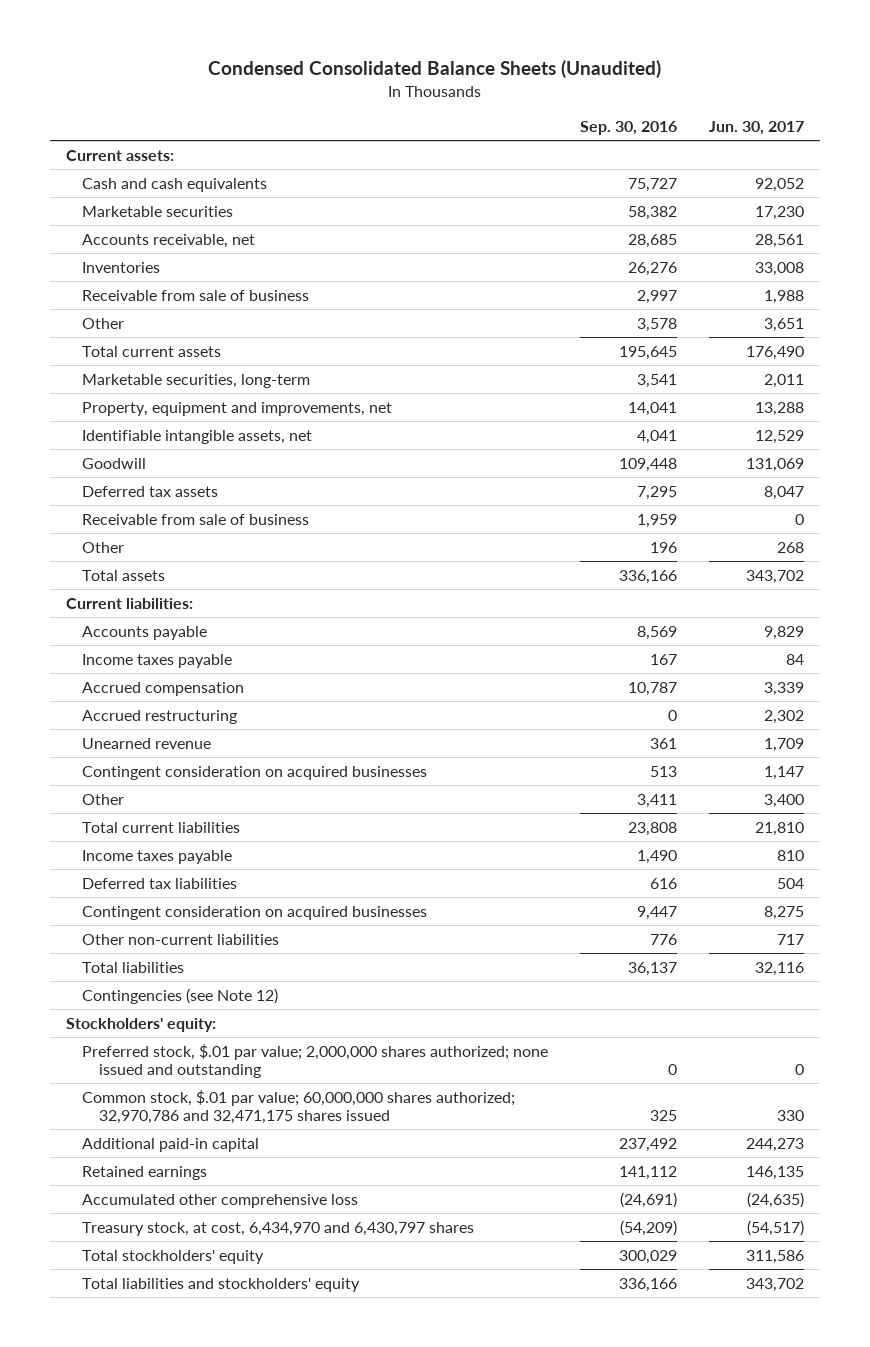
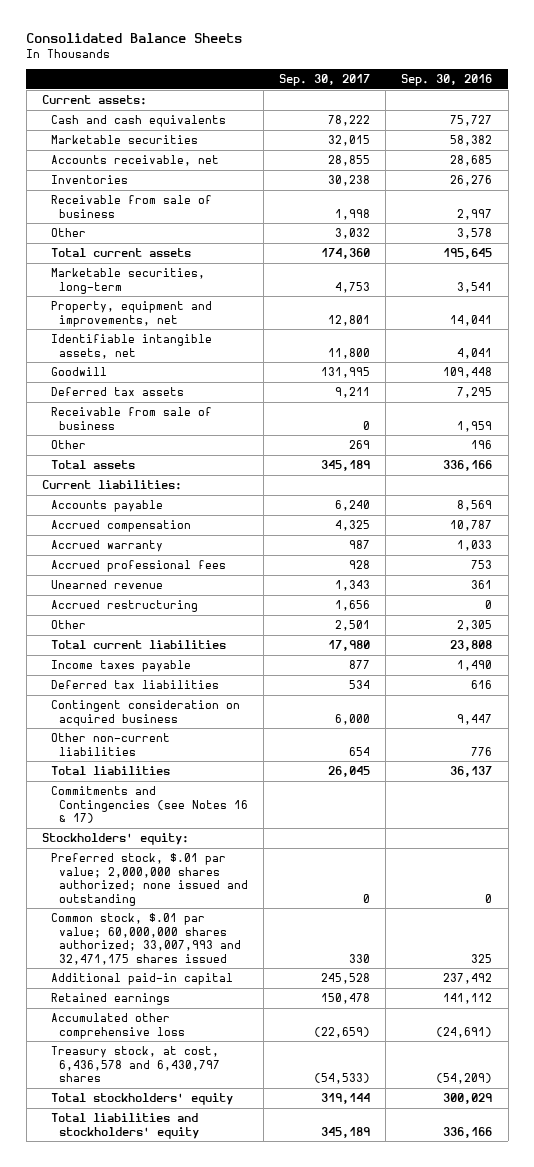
- Condensed Consolidated Balance Sheets (Unaudited)
+ Consolidated Balance Sheets
- | Sep. 30, 2016 | Jun. 30, 2017
+ | Sep. 30, 2017 | Sep. 30, 2016
- Income taxes payable | 167 | 84
+ Accrued warranty | 987 | 1,033
+ Accrued professional fees | 928 | 753
- Contingent consideration on acquired businesses | 513 | 1,147
- Other | 3,411 | 3,400
moved down: Accrued restructuring | 1,656 | 0
+ Other | 2,501 | 2,305
- Contingent consideration on acquired businesses | 9,447 | 8,275
+ Contingent consideration on acquired business | 6,000 | 9,447
- Contingencies (see Note 12)
+ Commitments and Contingencies (see Notes 16 & 17)
- Common stock, $.01 par value; 60,000,000 shares authorized; 32,970,786 and 32,471,175 shares issued | 325 | 330
+ Common stock, $.01 par value; 60,000,000 shares authorized; 33,007,993 and 32,471,175 shares issued | 330 | 325
- Treasury stock, at cost, 6,434,970 and 6,430,797 shares | (54,209) | (54,517)
+ Treasury stock, at cost, 6,436,578 and 6,430,797 shares | (54,533) | (54,209)

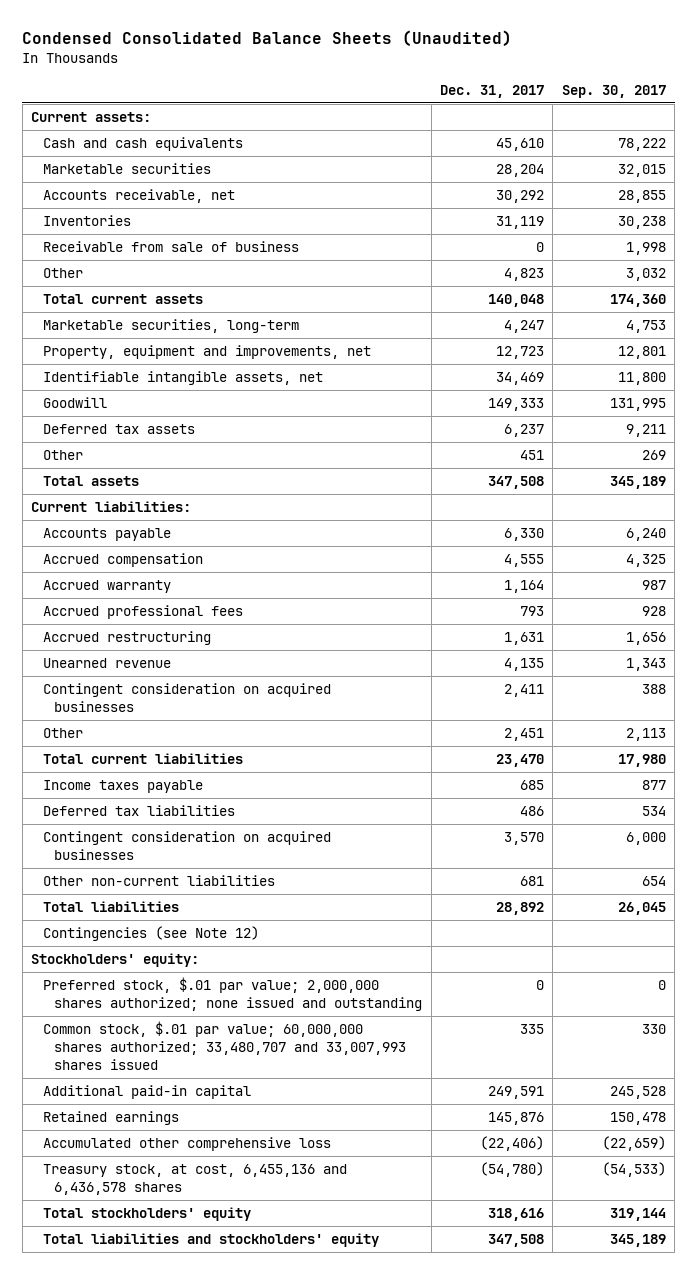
- Consolidated Balance Sheets
+ Condensed Consolidated Balance Sheets (Unaudited)
- | Sep. 30, 2017 | Sep. 30, 2016
+ | Dec. 31, 2017 | Sep. 30, 2017
- Receivable from sale of business | 0 | 1,959
- Other | 2,501 | 2,305
moved down: Unearned revenue | 4,135 | 1,343
+ Contingent consideration on acquired businesses | 2,411 | 388
+ Other | 2,451 | 2,113
- Contingent consideration on acquired business | 6,000 | 9,447
+ Contingent consideration on acquired businesses | 3,570 | 6,000
- Commitments and Contingencies (see Notes 16 & 17)
+ Contingencies (see Note 12)
- Common stock, $.01 par value; 60,000,000 shares authorized; 33,007,993 and 32,471,175 shares issued | 330 | 325
+ Common stock, $.01 par value; 60,000,000 shares authorized; 33,480,707 and 33,007,993 shares issued | 335 | 330
- Treasury stock, at cost, 6,436,578 and 6,430,797 shares | (54,533) | (54,209)
+ Treasury stock, at cost, 6,455,136 and 6,436,578 shares | (54,780) | (54,533)

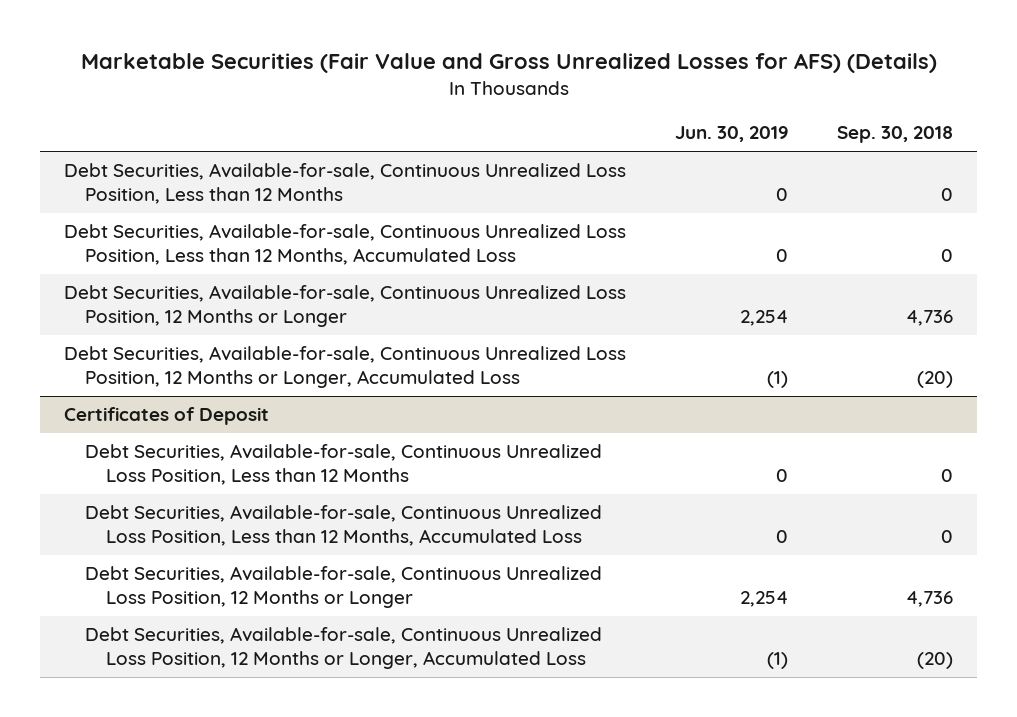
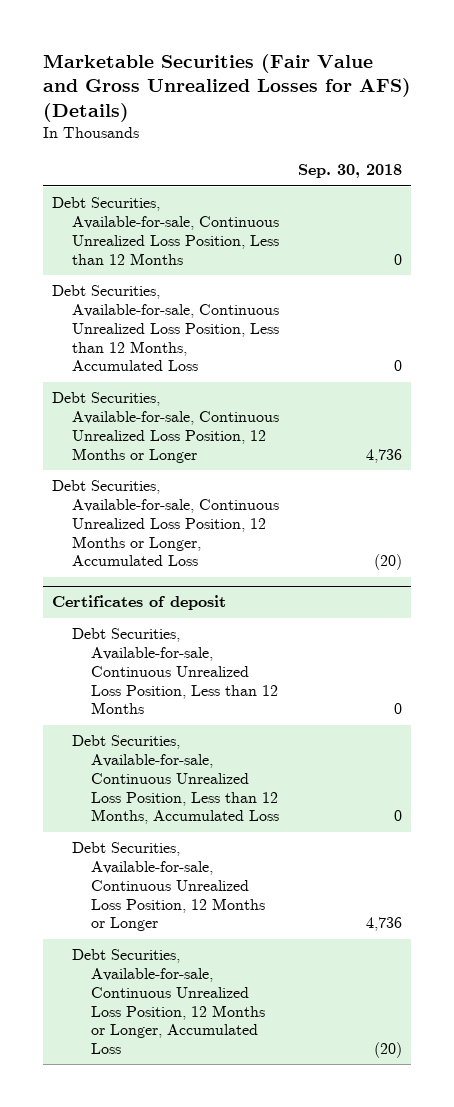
- | Jun. 30, 2019 | Sep. 30, 2018
+ | Sep. 30, 2018
- Certificates of Deposit
+ Certificates of deposit

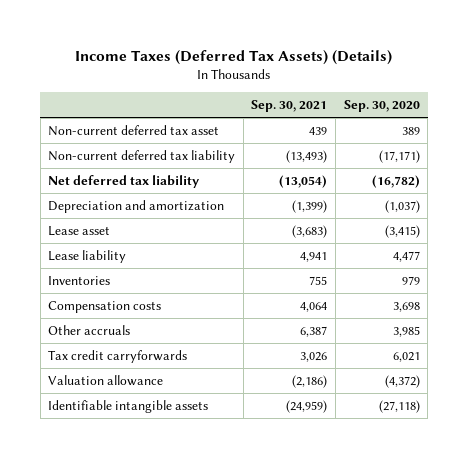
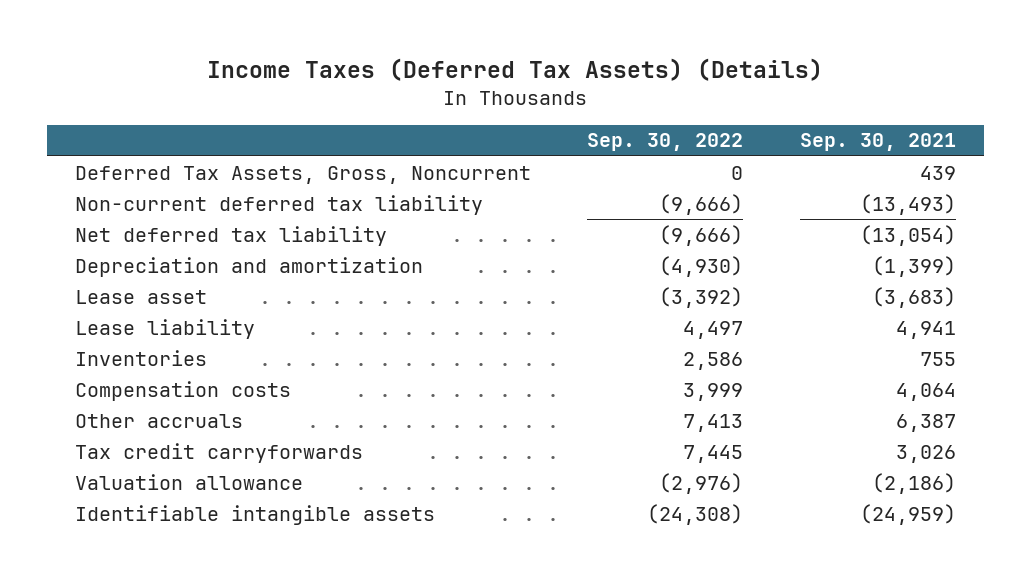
- | Sep. 30, 2021 | Sep. 30, 2020
+ | Sep. 30, 2022 | Sep. 30, 2021
- Non-current deferred tax asset | 439 | 389
+ Deferred Tax Assets, Gross, Noncurrent | 0 | 439

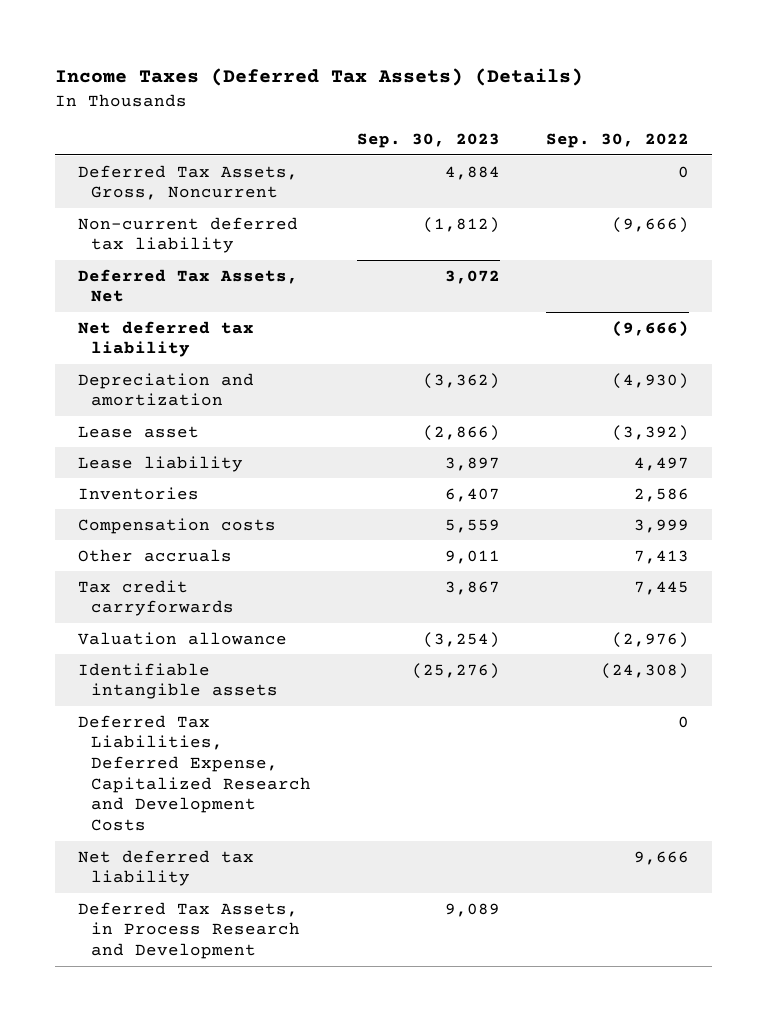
- | Sep. 30, 2022 | Sep. 30, 2021
+ | Sep. 30, 2023 | Sep. 30, 2022
+ Deferred Tax Assets, Net | 3,072 |
+ Deferred Tax Liabilities, Deferred Expense, Capitalized Research and Development Costs | | 0
+ Net deferred tax liability | | 9,666
+ Deferred Tax Assets, in Process Research and Development | 9,089 |

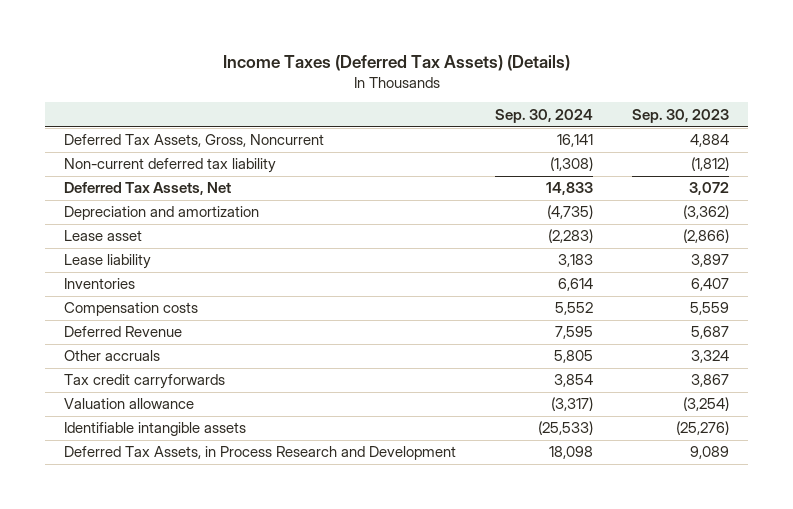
- | Sep. 30, 2023 | Sep. 30, 2022
+ | Sep. 30, 2024 | Sep. 30, 2023
- Net deferred tax liability | | (9,666)
- Other accruals | 9,011 | 7,413
+ Deferred Revenue | 7,595 | 5,687
+ Other accruals | 5,805 | 3,324
- Deferred Tax Liabilities, Deferred Expense, Capitalized Research and Development Costs | | 0
- Net deferred tax liability | | 9,666

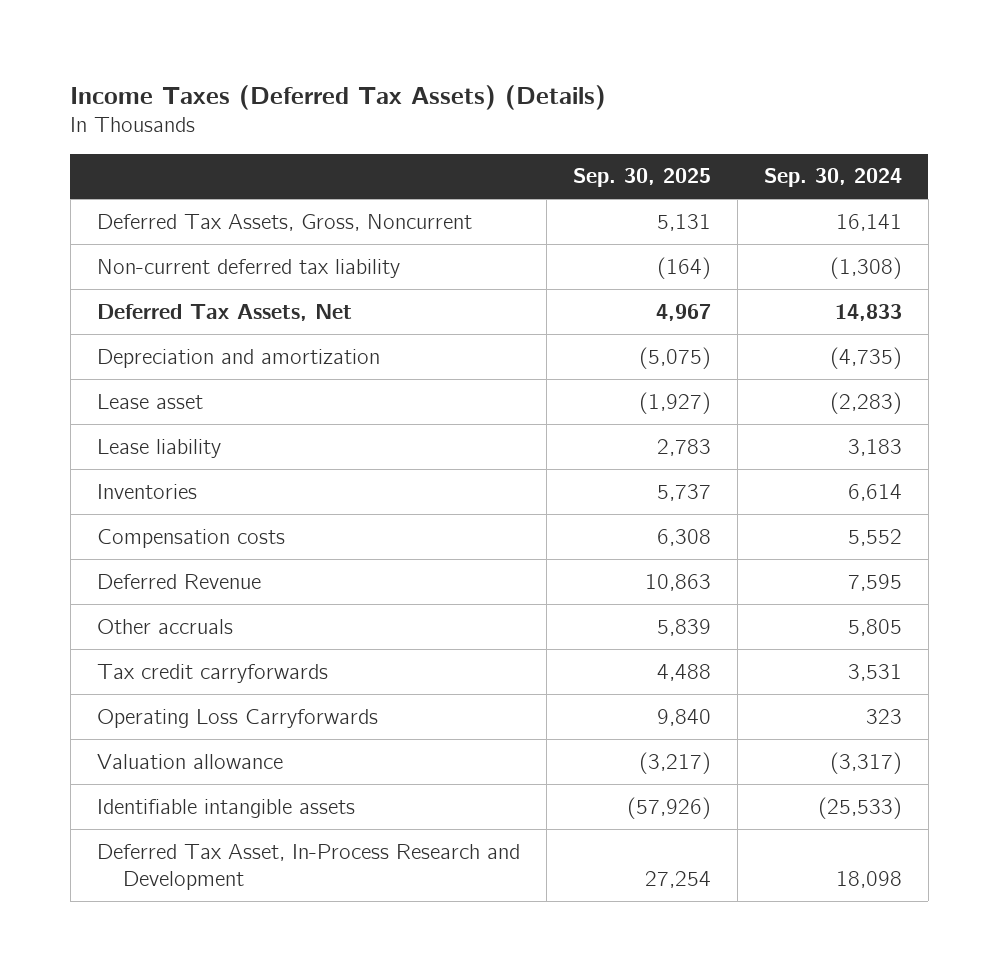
- | Sep. 30, 2024 | Sep. 30, 2023
+ | Sep. 30, 2025 | Sep. 30, 2024
- Tax credit carryforwards | 3,854 | 3,867
+ Tax credit carryforwards | 4,488 | 3,531
+ Operating Loss Carryforwards | 9,840 | 323
- Deferred Tax Assets, in Process Research and Development | 18,098 | 9,089
+ Deferred Tax Asset, In-Process Research and Development | 27,254 | 18,098

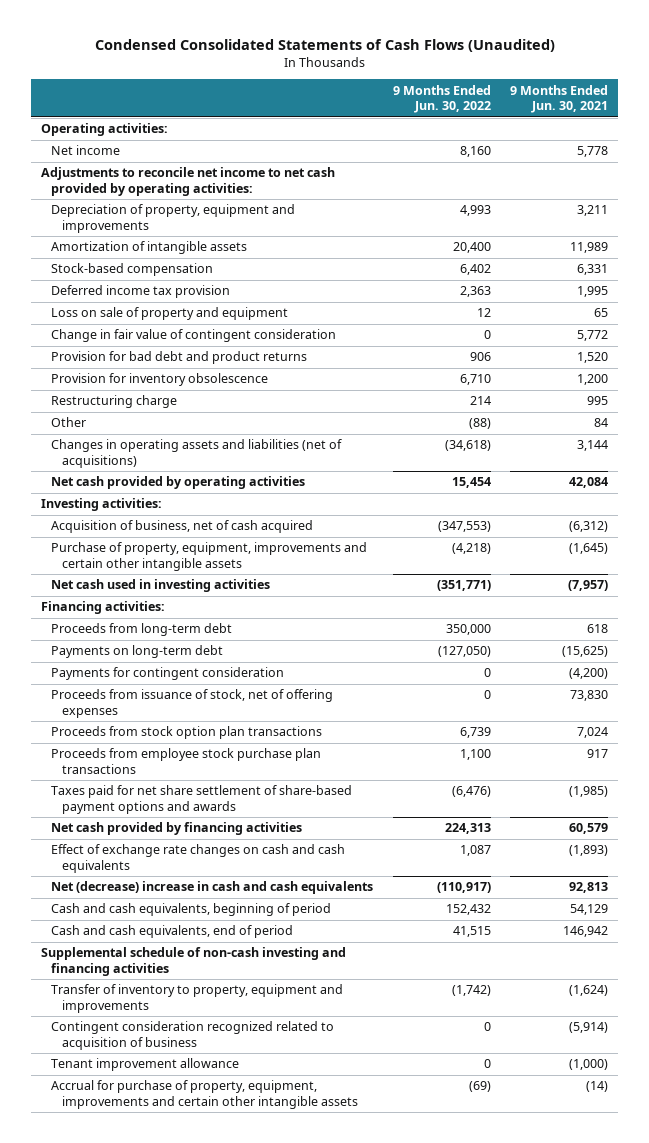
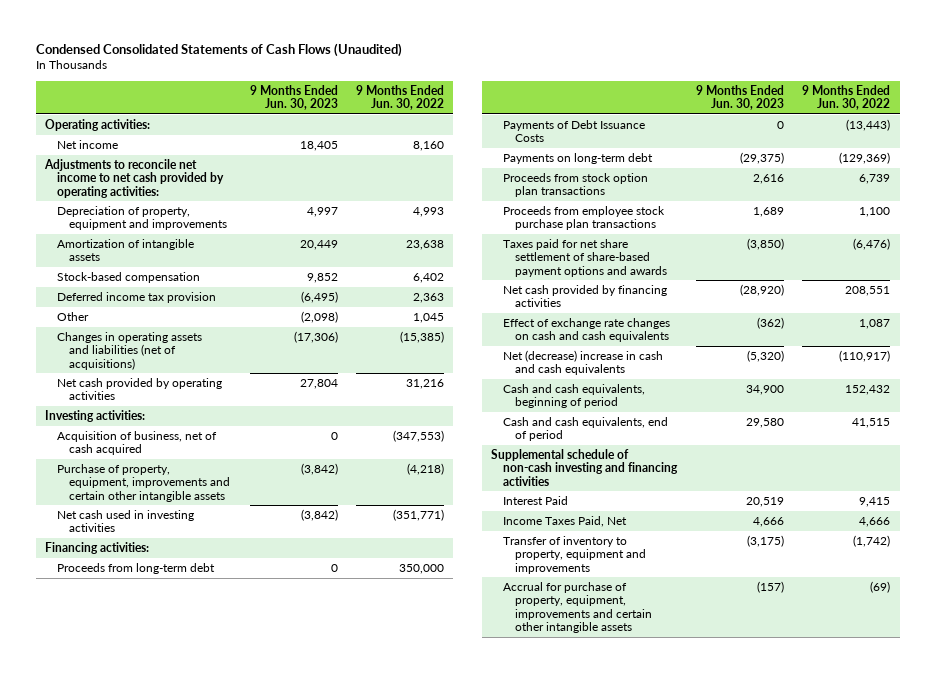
- | 9 Months Ended Jun. 30, 2022 | 9 Months Ended Jun. 30, 2021
+ | 9 Months Ended Jun. 30, 2023 | 9 Months Ended Jun. 30, 2022
- Amortization of intangible assets | 20,400 | 11,989
+ Amortization of intangible assets | 20,449 | 23,638
- Loss on sale of property and equipment | 12 | 65
- Change in fair value of contingent consideration | 0 | 5,772
- Provision for bad debt and product returns | 906 | 1,520
- Provision for inventory obsolescence | 6,710 | 1,200
- Restructuring charge | 214 | 995
- Other | (88) | 84
- Changes in operating assets and liabilities (net of acquisitions) | (34,618) | 3,144
- Net cash provided by operating activities | 15,454 | 42,084
+ Other | (2,098) | 1,045
+ Changes in operating assets and liabilities (net of acquisitions) | (17,306) | (15,385)
+ Net cash provided by operating activities | 27,804 | 31,216
- Payments on long-term debt | (127,050) | (15,625)
- Payments for contingent consideration | 0 | (4,200)
- Proceeds from issuance of stock, net of offering expenses | 0 | 73,830
+ Payments of Debt Issuance Costs | 0 | (13,443)
+ Payments on long-term debt | (29,375) | (129,369)
- Net cash provided by financing activities | 224,313 | 60,579
+ Net cash provided by financing activities | (28,920) | 208,551
+ Interest Paid | 20,519 | 9,415
+ Income Taxes Paid, Net | 4,666 | 4,666
- Contingent consideration recognized related to acquisition of business | 0 | (5,914)
- Tenant improvement allowance | 0 | (1,000)

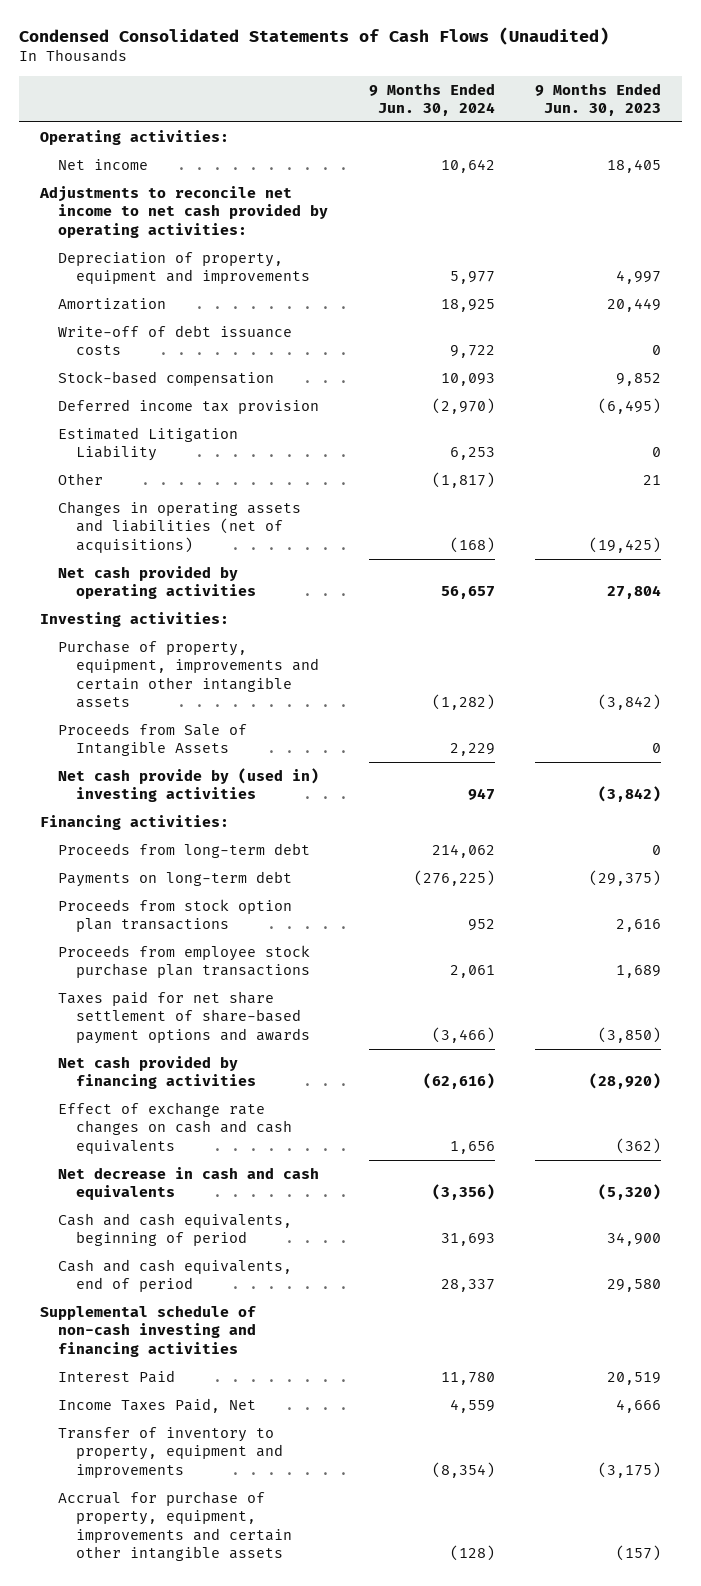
- | 9 Months Ended Jun. 30, 2023 | 9 Months Ended Jun. 30, 2022
+ | 9 Months Ended Jun. 30, 2024 | 9 Months Ended Jun. 30, 2023
- Amortization of intangible assets | 20,449 | 23,638
+ Amortization | 18,925 | 20,449
+ Write-off of debt issuance costs | 9,722 | 0
- Other | (2,098) | 1,045
- Changes in operating assets and liabilities (net of acquisitions) | (17,306) | (15,385)
+ Estimated Litigation Liability | 6,253 | 0
+ Other | (1,817) | 21
+ Changes in operating assets and liabilities (net of acquisitions) | (168) | (19,425)
- Acquisition of business, net of cash acquired | 0 | (347,553)
- Net cash used in investing activities | (3,842) | (351,771)
+ Proceeds from Sale of Intangible Assets | 2,229 | 0
+ Net cash provide by (used in) investing activities | 947 | (3,842)
- Payments of Debt Issuance Costs | 0 | (13,443)
- Net (decrease) increase in cash and cash equivalents | (5,320) | (110,917)
+ Net decrease in cash and cash equivalents | (3,356) | (5,320)

